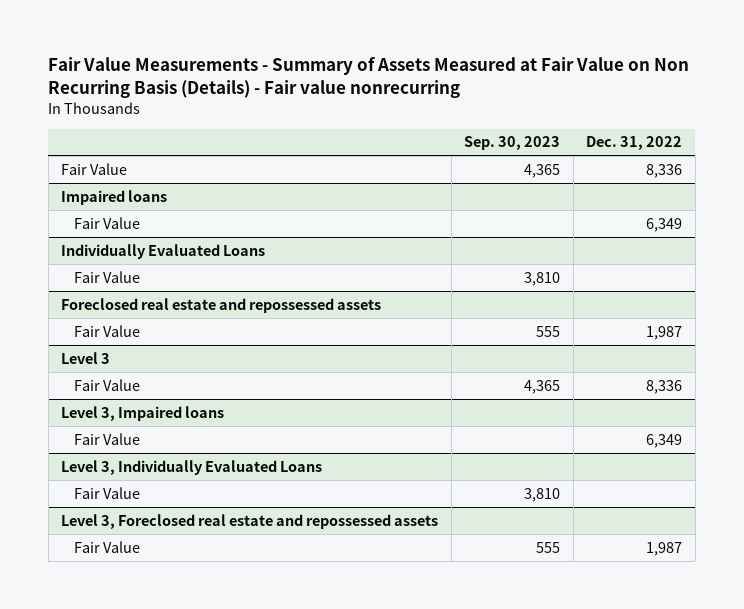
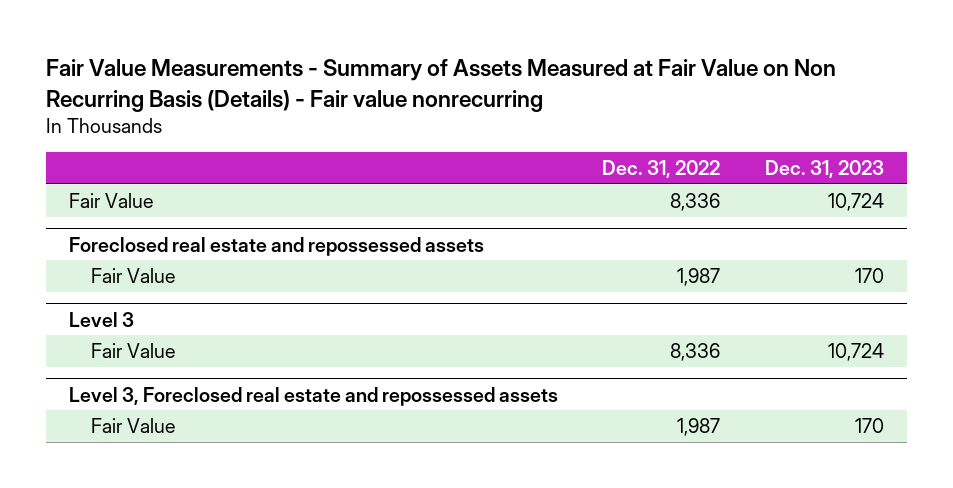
- | Sep. 30, 2023 | Dec. 31, 2022
+ | Dec. 31, 2022 | Dec. 31, 2023
- Impaired loans
- Fair Value | | 6,349
- Individually Evaluated Loans
- Fair Value | 3,810 |
- Level 3, Impaired loans
- Fair Value | | 6,349
- Level 3, Individually Evaluated Loans
- Fair Value | 3,810 |

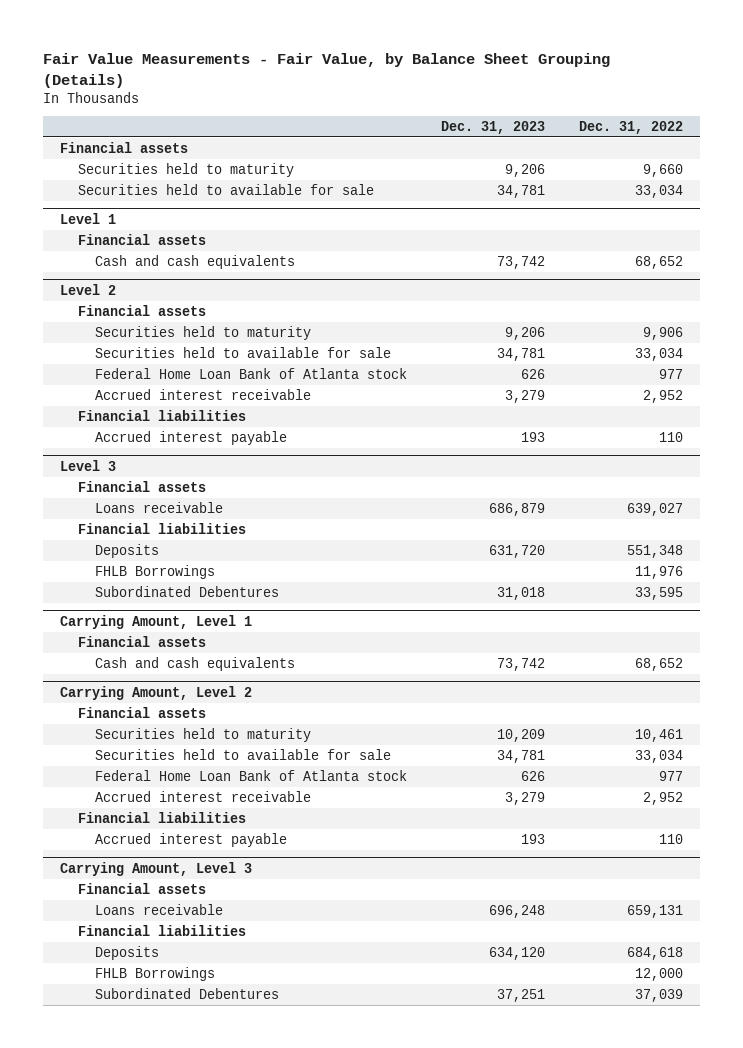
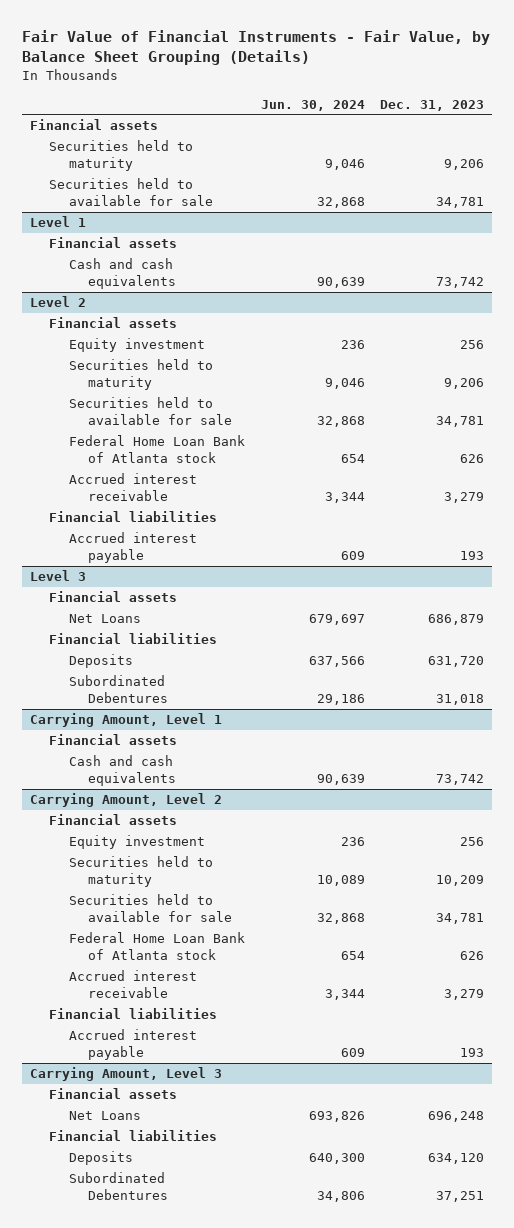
- Fair Value Measurements - Fair Value, by Balance Sheet Grouping (Details)
+ Fair Value of Financial Instruments - Fair Value, by Balance Sheet Grouping (Details)
- | Dec. 31, 2023 | Dec. 31, 2022
+ | Jun. 30, 2024 | Dec. 31, 2023
@ Level 2
+ Equity investment | 236 | 256
@ Level 3
- Loans receivable | 686,879 | 639,027
+ Net Loans | 679,697 | 686,879
- FHLB Borrowings | | 11,976
@ Carrying Amount, Level 2
+ Equity investment | 236 | 256
@ Carrying Amount, Level 3
- Loans receivable | 696,248 | 659,131
+ Net Loans | 693,826 | 696,248
- FHLB Borrowings | | 12,000

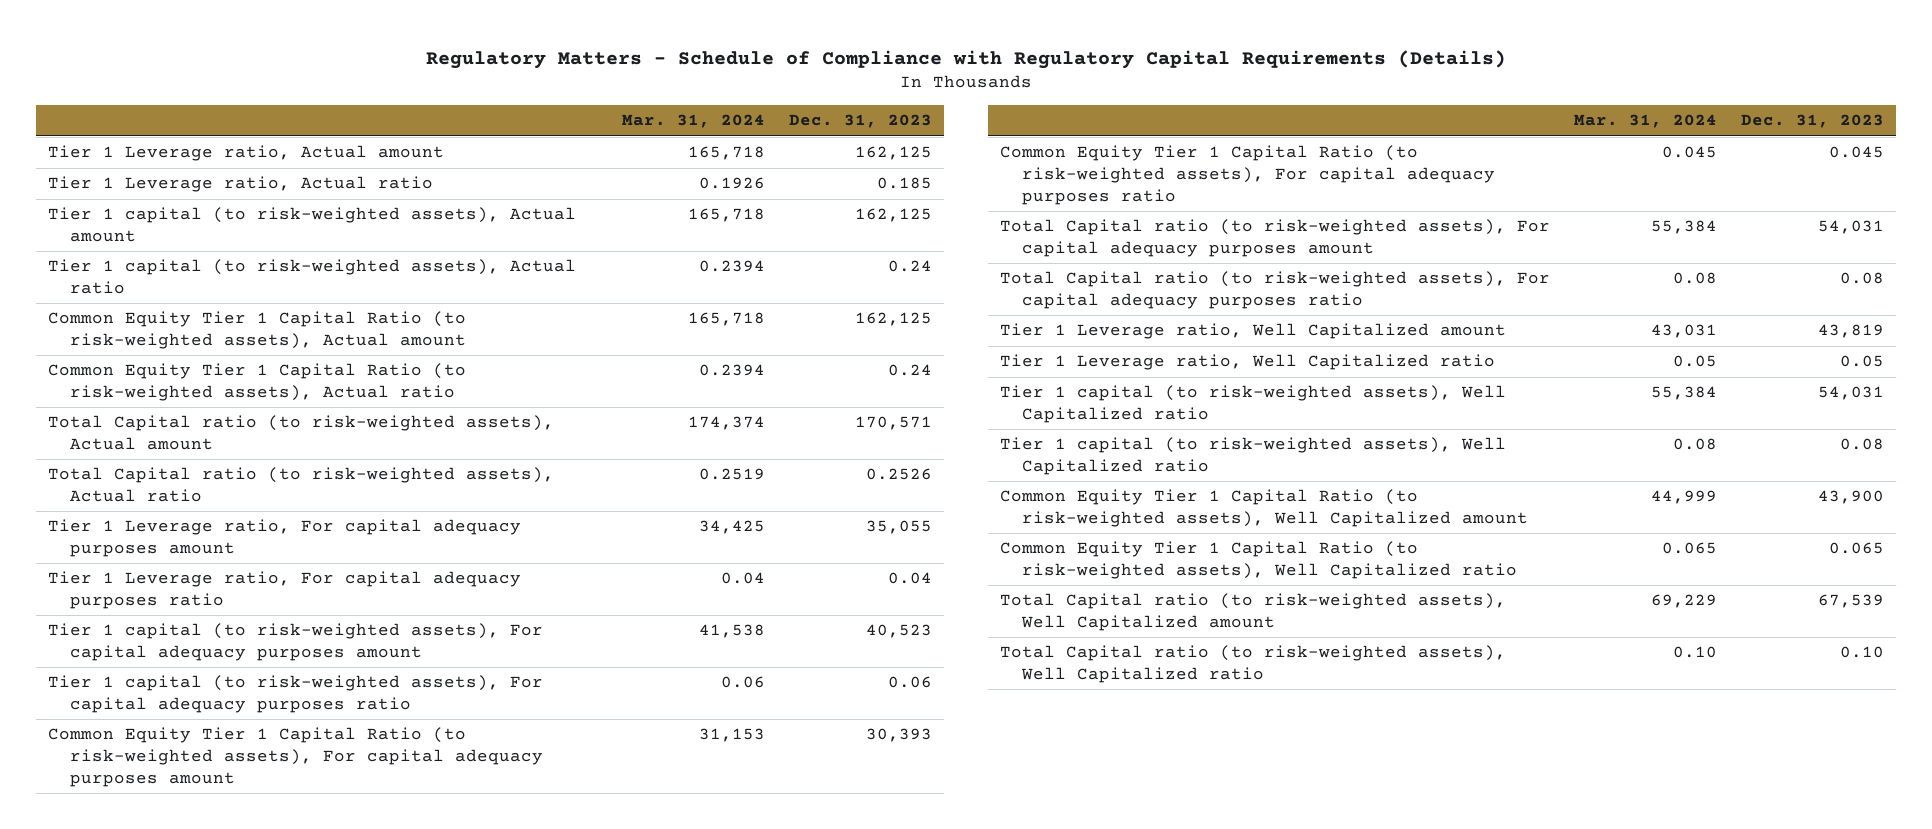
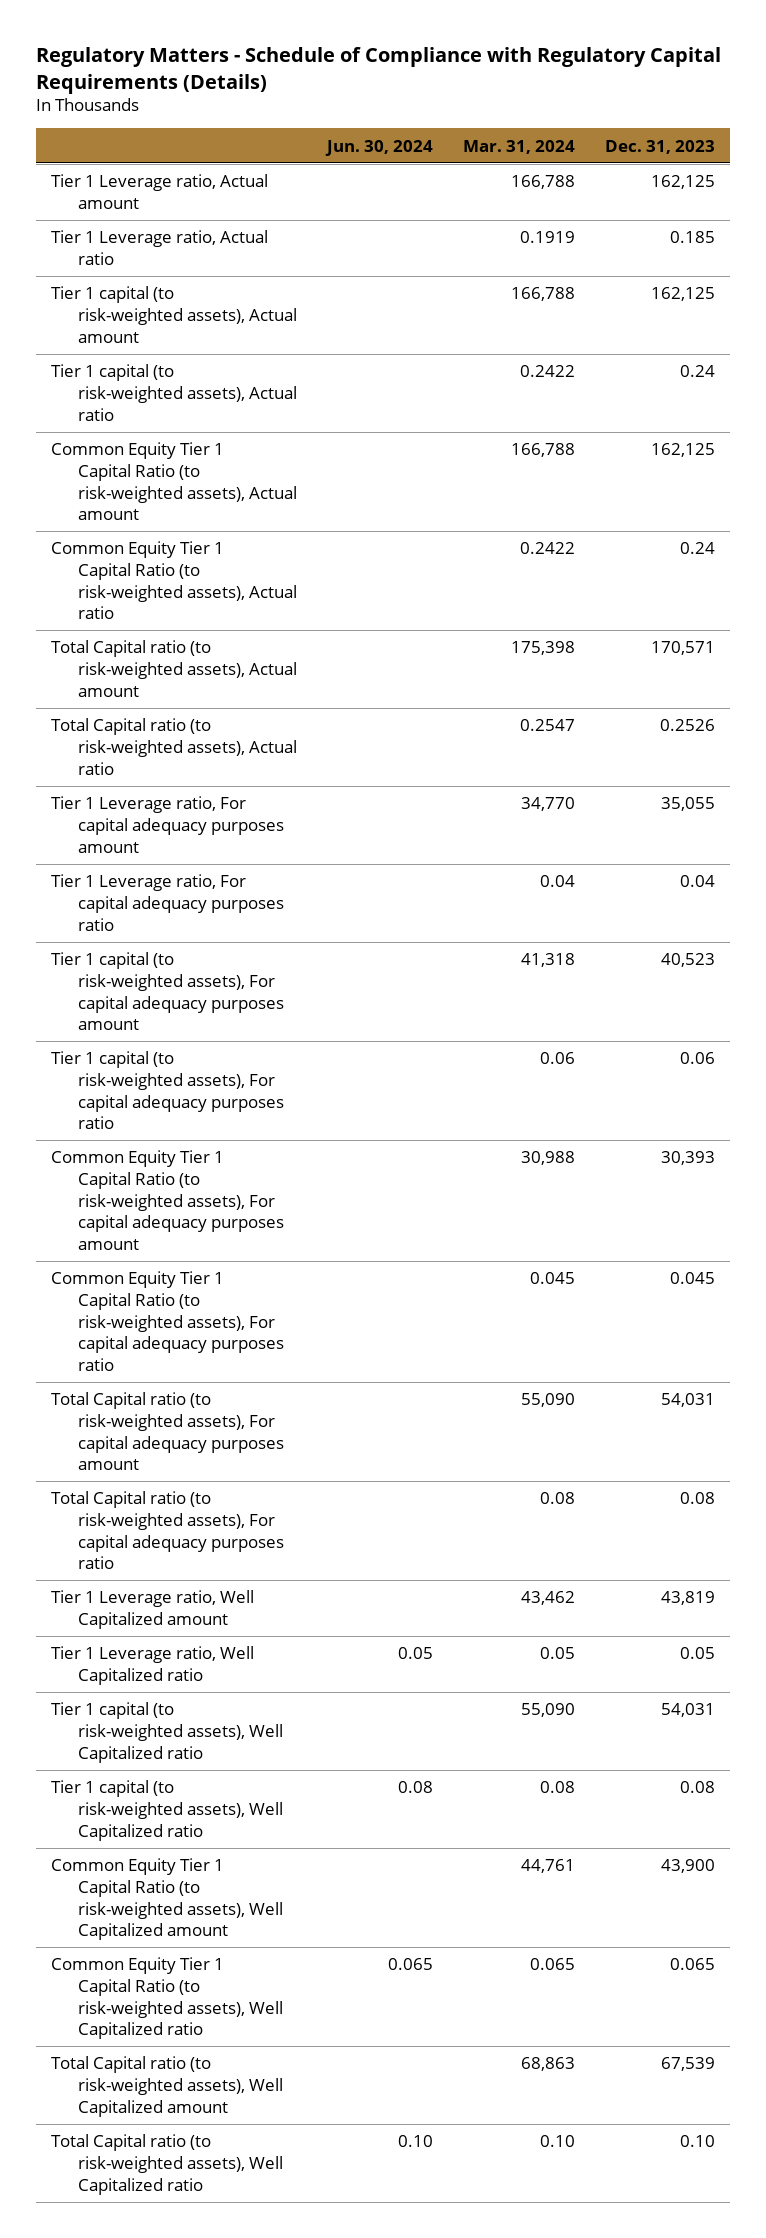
- | Mar. 31, 2024 | Dec. 31, 2023
+ | Jun. 30, 2024 | Mar. 31, 2024 | Dec. 31, 2023
- Tier 1 Leverage ratio, Actual amount | 165,718 | 162,125
- Tier 1 Leverage ratio, Actual ratio | 0.1926 | 0.185
- Tier 1 capital (to risk-weighted assets), Actual amount | 165,718 | 162,125
- Tier 1 capital (to risk-weighted assets), Actual ratio | 0.2394 | 0.24
- Common Equity Tier 1 Capital Ratio (to risk-weighted assets), Actual amount | 165,718 | 162,125
- Common Equity Tier 1 Capital Ratio (to risk-weighted assets), Actual ratio | 0.2394 | 0.24
- Total Capital ratio (to risk-weighted assets), Actual amount | 174,374 | 170,571
- Total Capital ratio (to risk-weighted assets), Actual ratio | 0.2519 | 0.2526
- Tier 1 Leverage ratio, For capital adequacy purposes amount | 34,425 | 35,055
+ Tier 1 Leverage ratio, Actual amount | | 166,788 | 162,125
+ Tier 1 Leverage ratio, Actual ratio | | 0.1919 | 0.185
+ Tier 1 capital (to risk-weighted assets), Actual amount | | 166,788 | 162,125
+ Tier 1 capital (to risk-weighted assets), Actual ratio | | 0.2422 | 0.24
+ Common Equity Tier 1 Capital Ratio (to risk-weighted assets), Actual amount | | 166,788 | 162,125
+ Common Equity Tier 1 Capital Ratio (to risk-weighted assets), Actual ratio | | 0.2422 | 0.24
+ Total Capital ratio (to risk-weighted assets), Actual amount | | 175,398 | 170,571
+ Total Capital ratio (to risk-weighted assets), Actual ratio | | 0.2547 | 0.2526
+ Tier 1 Leverage ratio, For capital adequacy purposes amount | | 34,770 | 35,055
- Tier 1 capital (to risk-weighted assets), For capital adequacy purposes amount | 41,538 | 40,523
+ Tier 1 capital (to risk-weighted assets), For capital adequacy purposes amount | | 41,318 | 40,523
- Common Equity Tier 1 Capital Ratio (to risk-weighted assets), For capital adequacy purposes amount | 31,153 | 30,393
+ Common Equity Tier 1 Capital Ratio (to risk-weighted assets), For capital adequacy purposes amount | | 30,988 | 30,393
- Total Capital ratio (to risk-weighted assets), For capital adequacy purposes amount | 55,384 | 54,031
+ Total Capital ratio (to risk-weighted assets), For capital adequacy purposes amount | | 55,090 | 54,031
- Tier 1 Leverage ratio, Well Capitalized amount | 43,031 | 43,819
+ Tier 1 Leverage ratio, Well Capitalized amount | | 43,462 | 43,819
- Tier 1 capital (to risk-weighted assets), Well Capitalized ratio | 55,384 | 54,031
+ Tier 1 capital (to risk-weighted assets), Well Capitalized ratio | | 55,090 | 54,031
- Common Equity Tier 1 Capital Ratio (to risk-weighted assets), Well Capitalized amount | 44,999 | 43,900
+ Common Equity Tier 1 Capital Ratio (to risk-weighted assets), Well Capitalized amount | | 44,761 | 43,900
- Total Capital ratio (to risk-weighted assets), Well Capitalized amount | 69,229 | 67,539
+ Total Capital ratio (to risk-weighted assets), Well Capitalized amount | | 68,863 | 67,539

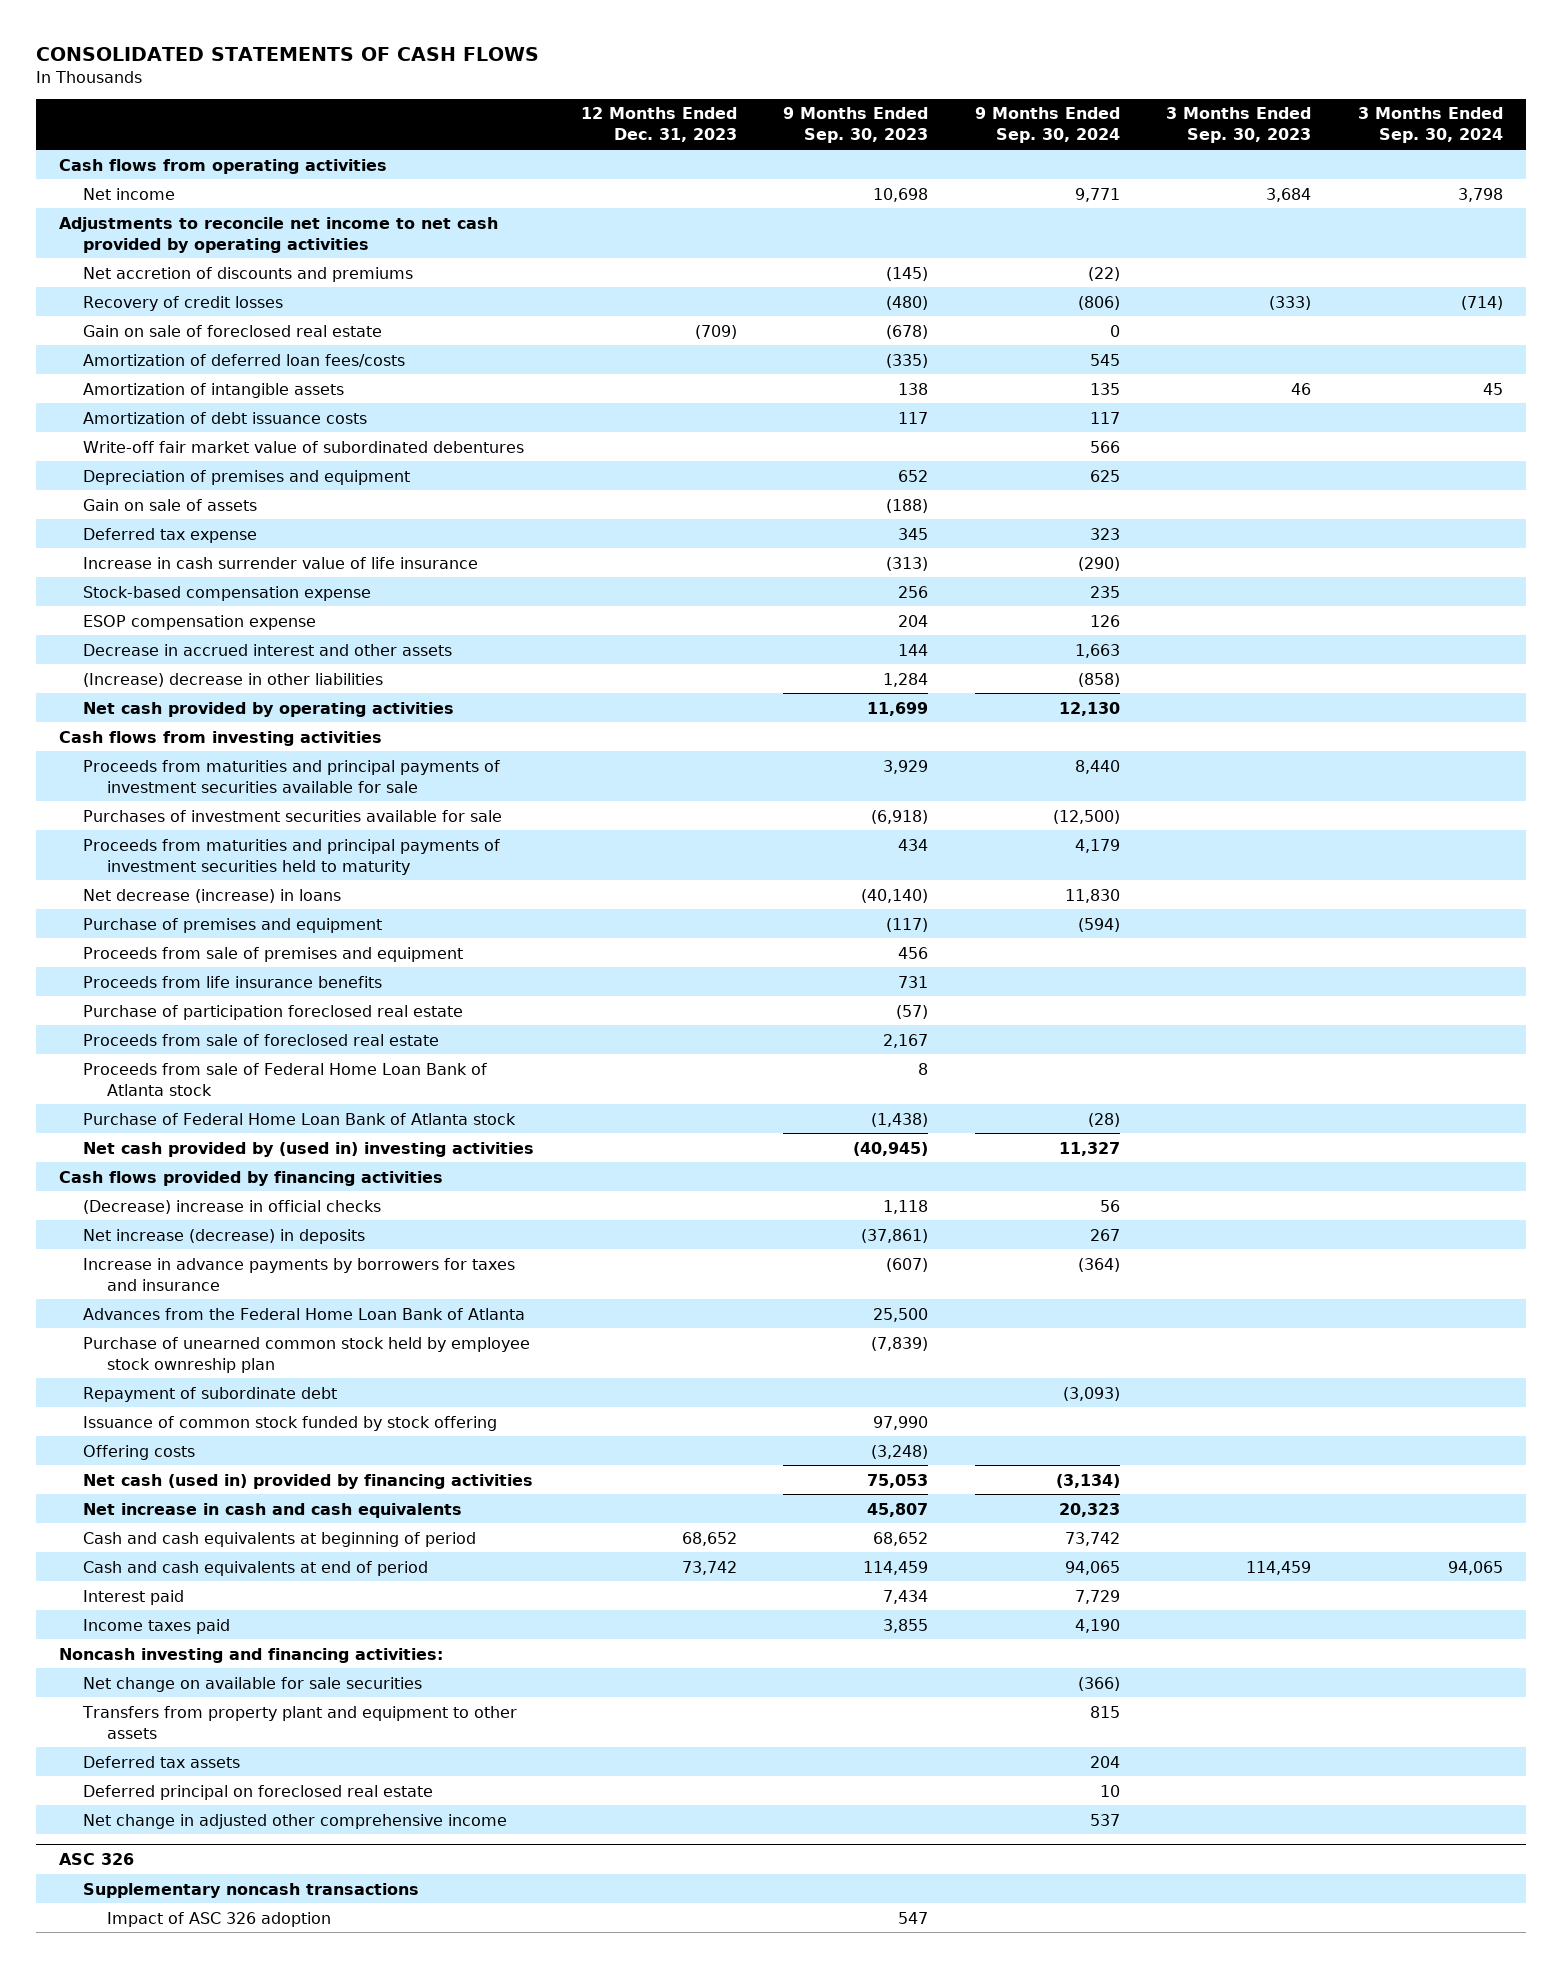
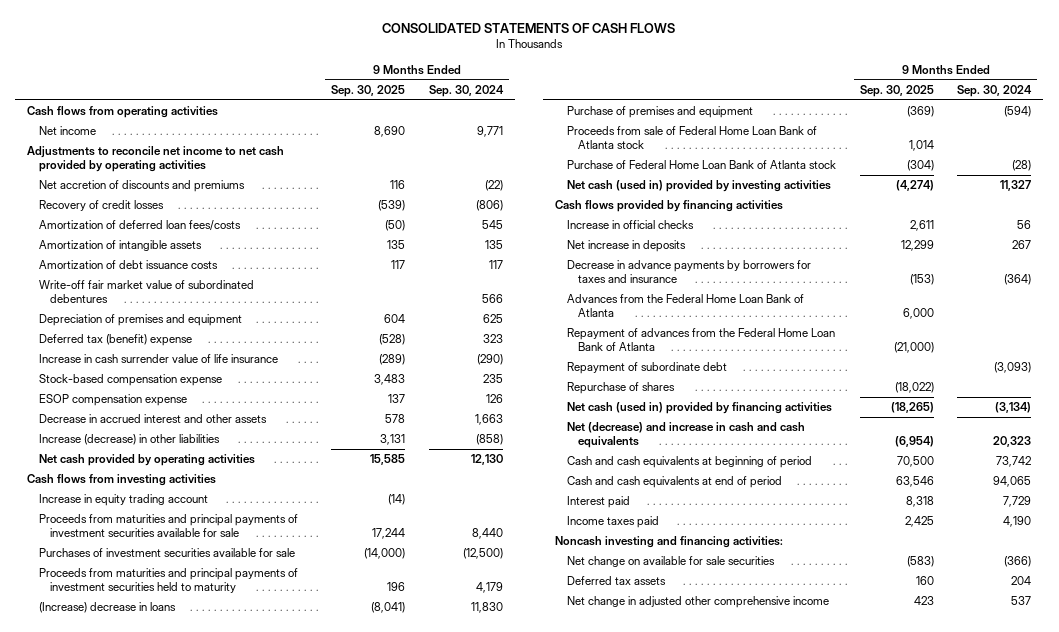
- | 12 Months Ended Dec. 31, 2023 | 9 Months Ended Sep. 30, 2023 | 9 Months Ended Sep. 30, 2024 | 3 Months Ended Sep. 30, 2023 | 3 Months Ended Sep. 30, 2024
+ | 9 Months Ended Sep. 30, 2025 | 9 Months Ended Sep. 30, 2024
- Gain on sale of foreclosed real estate | (709) | (678) | 0 | |
- Gain on sale of assets | | (188) | | |
- Deferred tax expense | | 345 | 323 | |
+ Deferred tax (benefit) expense | (528) | 323
- (Increase) decrease in other liabilities | | 1,284 | (858) | |
+ Increase (decrease) in other liabilities | 3,131 | (858)
+ Increase in equity trading account | (14) |
- Net decrease (increase) in loans | | (40,140) | 11,830 | |
+ (Increase) decrease in loans | (8,041) | 11,830
- Proceeds from sale of premises and equipment | | 456 | | |
- Proceeds from life insurance benefits | | 731 | | |
- Purchase of participation foreclosed real estate | | (57) | | |
- Proceeds from sale of foreclosed real estate | | 2,167 | | |
- Net cash provided by (used in) investing activities | | (40,945) | 11,327 | |
+ Net cash (used in) provided by investing activities | (4,274) | 11,327
- (Decrease) increase in official checks | | 1,118 | 56 | |
- Net increase (decrease) in deposits | | (37,861) | 267 | |
- Increase in advance payments by borrowers for taxes and insurance | | (607) | (364) | |
+ Increase in official checks | 2,611 | 56
+ Net increase in deposits | 12,299 | 267
+ Decrease in advance payments by borrowers for taxes and insurance | (153) | (364)
- Purchase of unearned common stock held by employee stock ownreship plan | | (7,839) | | |
+ Repayment of advances from the Federal Home Loan Bank of Atlanta | (21,000) |
- Issuance of common stock funded by stock offering | | 97,990 | | |
- Offering costs | | (3,248) | | |
+ Repurchase of shares | (18,022) |
- Net increase in cash and cash equivalents | | 45,807 | 20,323 | |
+ Net (decrease) and increase in cash and cash equivalents | (6,954) | 20,323
- Transfers from property plant and equipment to other assets | | | 815 | |
- Deferred principal on foreclosed real estate | | | 10 | |
- ASC 326
- Supplementary noncash transactions
- Impact of ASC 326 adoption | | 547 | | |

